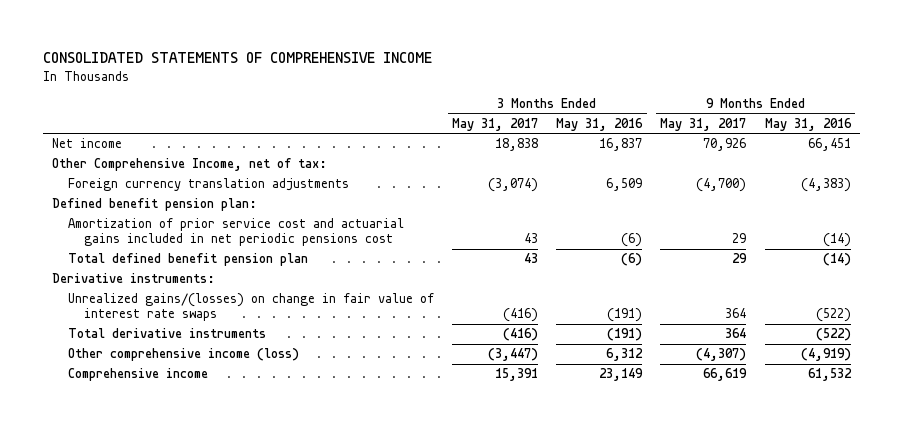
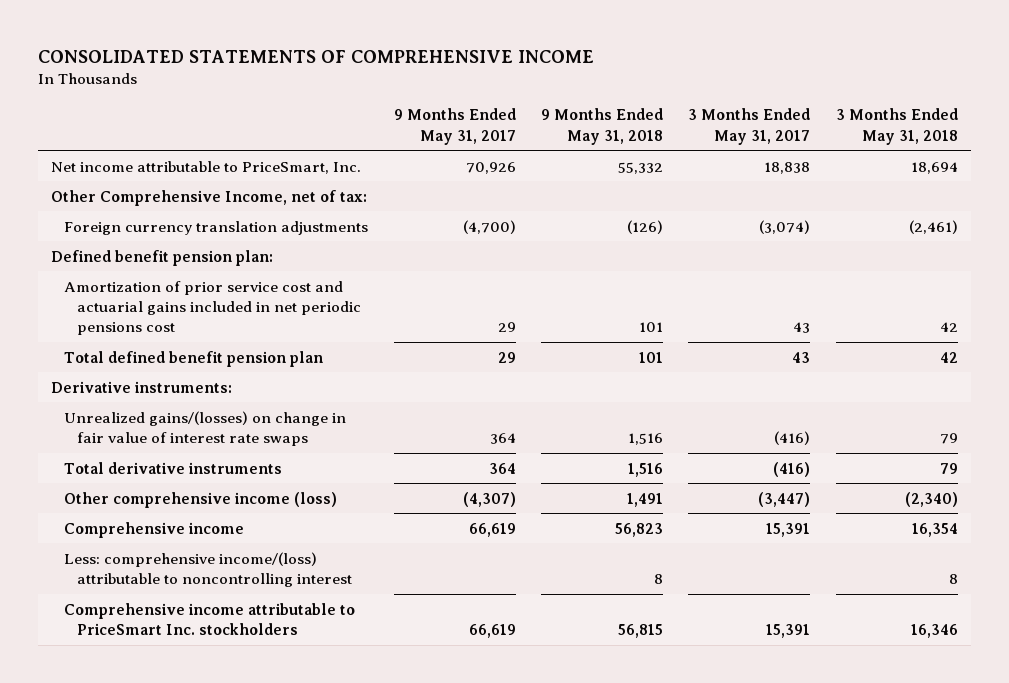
- | 3 Months Ended May 31, 2017 | 3 Months Ended May 31, 2016 | 9 Months Ended May 31, 2017 | 9 Months Ended May 31, 2016
+ | 9 Months Ended May 31, 2017 | 9 Months Ended May 31, 2018 | 3 Months Ended May 31, 2017 | 3 Months Ended May 31, 2018
- Net income | 18,838 | 16,837 | 70,926 | 66,451
+ Net income attributable to PriceSmart, Inc. | 70,926 | 55,332 | 18,838 | 18,694
+ Less: comprehensive income/(loss) attributable to noncontrolling interest | | 8 | | 8
+ Comprehensive income attributable to PriceSmart Inc. stockholders | 66,619 | 56,815 | 15,391 | 16,346

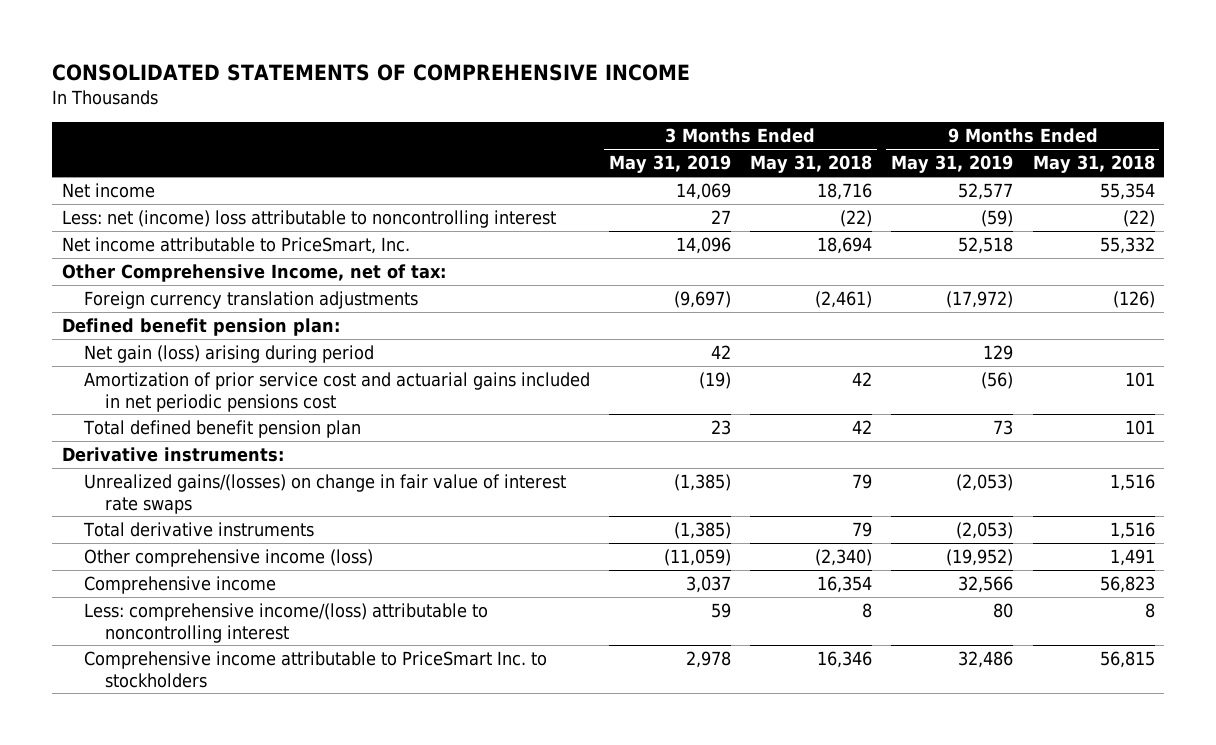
- | 9 Months Ended May 31, 2017 | 9 Months Ended May 31, 2018 | 3 Months Ended May 31, 2017 | 3 Months Ended May 31, 2018
+ | 3 Months Ended May 31, 2019 | 3 Months Ended May 31, 2018 | 9 Months Ended May 31, 2019 | 9 Months Ended May 31, 2018
+ Net income | 14,069 | 18,716 | 52,577 | 55,354
+ Less: net (income) loss attributable to noncontrolling interest | 27 | (22) | (59) | (22)
+ Net gain (loss) arising during period | 42 | | 129 |
- Comprehensive income attributable to PriceSmart Inc. stockholders | 66,619 | 56,815 | 15,391 | 16,346
+ Comprehensive income attributable to PriceSmart Inc. to stockholders | 2,978 | 16,346 | 32,486 | 56,815

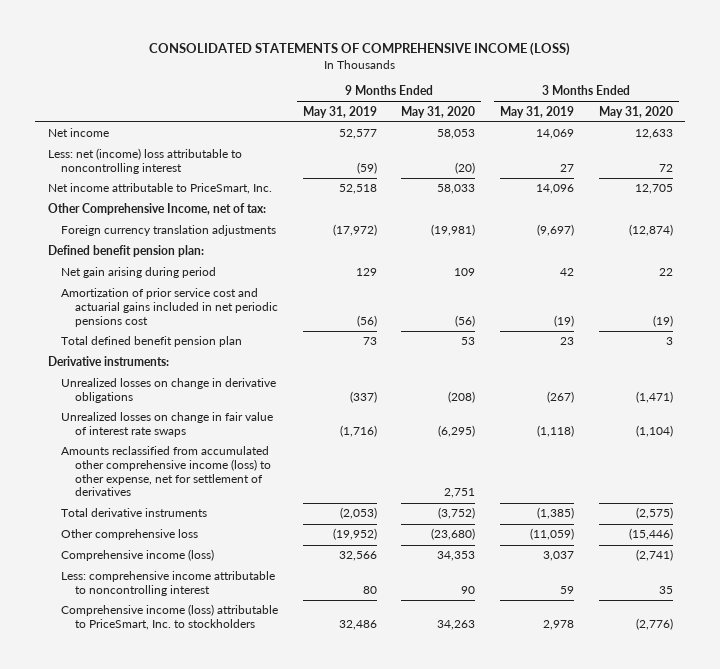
- CONSOLIDATED STATEMENTS OF COMPREHENSIVE INCOME
+ CONSOLIDATED STATEMENTS OF COMPREHENSIVE INCOME (LOSS)
- | 3 Months Ended May 31, 2019 | 3 Months Ended May 31, 2018 | 9 Months Ended May 31, 2019 | 9 Months Ended May 31, 2018
+ | 9 Months Ended May 31, 2019 | 9 Months Ended May 31, 2020 | 3 Months Ended May 31, 2019 | 3 Months Ended May 31, 2020
- Net gain (loss) arising during period | 42 | | 129 |
+ Net gain arising during period | 129 | 109 | 42 | 22
- Unrealized gains/(losses) on change in fair value of interest rate swaps | (1,385) | 79 | (2,053) | 1,516
+ Unrealized losses on change in derivative obligations | (337) | (208) | (267) | (1,471)
+ Unrealized losses on change in fair value of interest rate swaps | (1,716) | (6,295) | (1,118) | (1,104)
+ Amounts reclassified from accumulated other comprehensive income (loss) to other expense, net for settlement of derivatives | | 2,751 | |
- Other comprehensive income (loss) | (11,059) | (2,340) | (19,952) | 1,491
- Comprehensive income | 3,037 | 16,354 | 32,566 | 56,823
- Less: comprehensive income/(loss) attributable to noncontrolling interest | 59 | 8 | 80 | 8
- Comprehensive income attributable to PriceSmart Inc. to stockholders | 2,978 | 16,346 | 32,486 | 56,815
+ Other comprehensive loss | (19,952) | (23,680) | (11,059) | (15,446)
+ Comprehensive income (loss) | 32,566 | 34,353 | 3,037 | (2,741)
+ Less: comprehensive income attributable to noncontrolling interest | 80 | 90 | 59 | 35
+ Comprehensive income (loss) attributable to PriceSmart, Inc. to stockholders | 32,486 | 34,263 | 2,978 | (2,776)

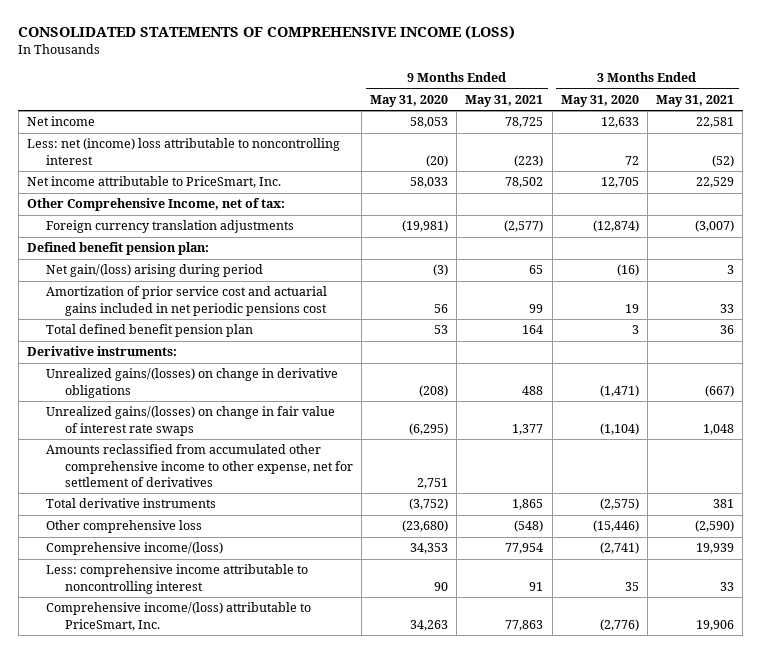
- | 9 Months Ended May 31, 2019 | 9 Months Ended May 31, 2020 | 3 Months Ended May 31, 2019 | 3 Months Ended May 31, 2020
+ | 9 Months Ended May 31, 2020 | 9 Months Ended May 31, 2021 | 3 Months Ended May 31, 2020 | 3 Months Ended May 31, 2021
- Net gain arising during period | 129 | 109 | 42 | 22
- Amortization of prior service cost and actuarial gains included in net periodic pensions cost | (56) | (56) | (19) | (19)
+ Net gain/(loss) arising during period | (3) | 65 | (16) | 3
+ Amortization of prior service cost and actuarial gains included in net periodic pensions cost | 56 | 99 | 19 | 33
- Unrealized losses on change in derivative obligations | (337) | (208) | (267) | (1,471)
- Unrealized losses on change in fair value of interest rate swaps | (1,716) | (6,295) | (1,118) | (1,104)
- Amounts reclassified from accumulated other comprehensive income (loss) to other expense, net for settlement of derivatives | | 2,751 | |
+ Unrealized gains/(losses) on change in derivative obligations | (208) | 488 | (1,471) | (667)
+ Unrealized gains/(losses) on change in fair value of interest rate swaps | (6,295) | 1,377 | (1,104) | 1,048
+ Amounts reclassified from accumulated other comprehensive income to other expense, net for settlement of derivatives | 2,751 | | |
- Comprehensive income (loss) | 32,566 | 34,353 | 3,037 | (2,741)
+ Comprehensive income/(loss) | 34,353 | 77,954 | (2,741) | 19,939
- Comprehensive income (loss) attributable to PriceSmart, Inc. to stockholders | 32,486 | 34,263 | 2,978 | (2,776)
+ Comprehensive income/(loss) attributable to PriceSmart, Inc. | 34,263 | 77,863 | (2,776) | 19,906

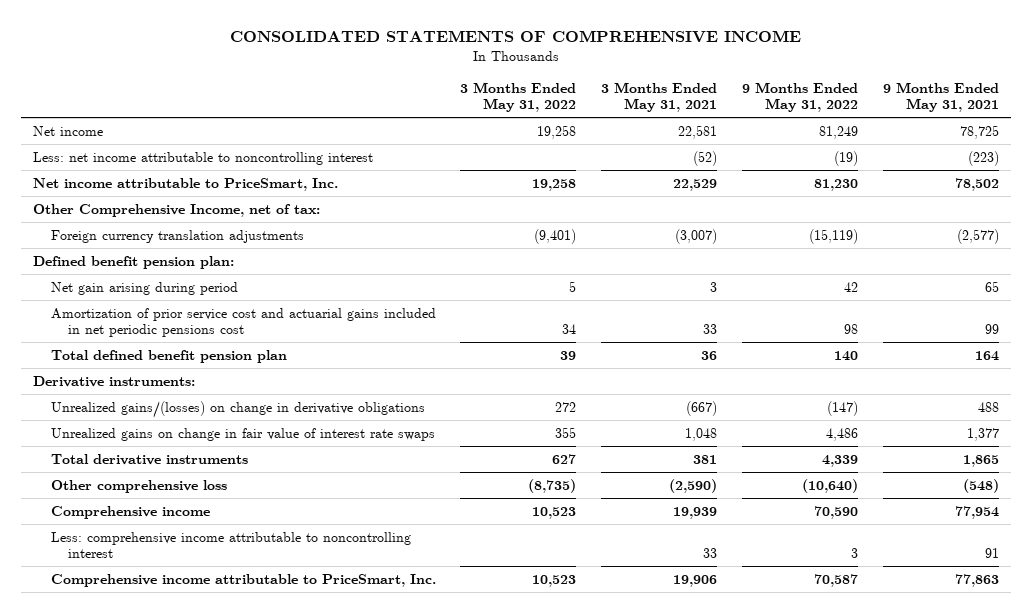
- CONSOLIDATED STATEMENTS OF COMPREHENSIVE INCOME (LOSS)
+ CONSOLIDATED STATEMENTS OF COMPREHENSIVE INCOME
- | 9 Months Ended May 31, 2020 | 9 Months Ended May 31, 2021 | 3 Months Ended May 31, 2020 | 3 Months Ended May 31, 2021
+ | 3 Months Ended May 31, 2022 | 3 Months Ended May 31, 2021 | 9 Months Ended May 31, 2022 | 9 Months Ended May 31, 2021
- Less: net (income) loss attributable to noncontrolling interest | (20) | (223) | 72 | (52)
+ Less: net income attributable to noncontrolling interest | | (52) | (19) | (223)
- Net gain/(loss) arising during period | (3) | 65 | (16) | 3
+ Net gain arising during period | 5 | 3 | 42 | 65
- Unrealized gains/(losses) on change in fair value of interest rate swaps | (6,295) | 1,377 | (1,104) | 1,048
- Amounts reclassified from accumulated other comprehensive income to other expense, net for settlement of derivatives | 2,751 | | |
+ Unrealized gains on change in fair value of interest rate swaps | 355 | 1,048 | 4,486 | 1,377
- Comprehensive income/(loss) | 34,353 | 77,954 | (2,741) | 19,939
+ Comprehensive income | 10,523 | 19,939 | 70,590 | 77,954
- Comprehensive income/(loss) attributable to PriceSmart, Inc. | 34,263 | 77,863 | (2,776) | 19,906
+ Comprehensive income attributable to PriceSmart, Inc. | 10,523 | 19,906 | 70,587 | 77,863

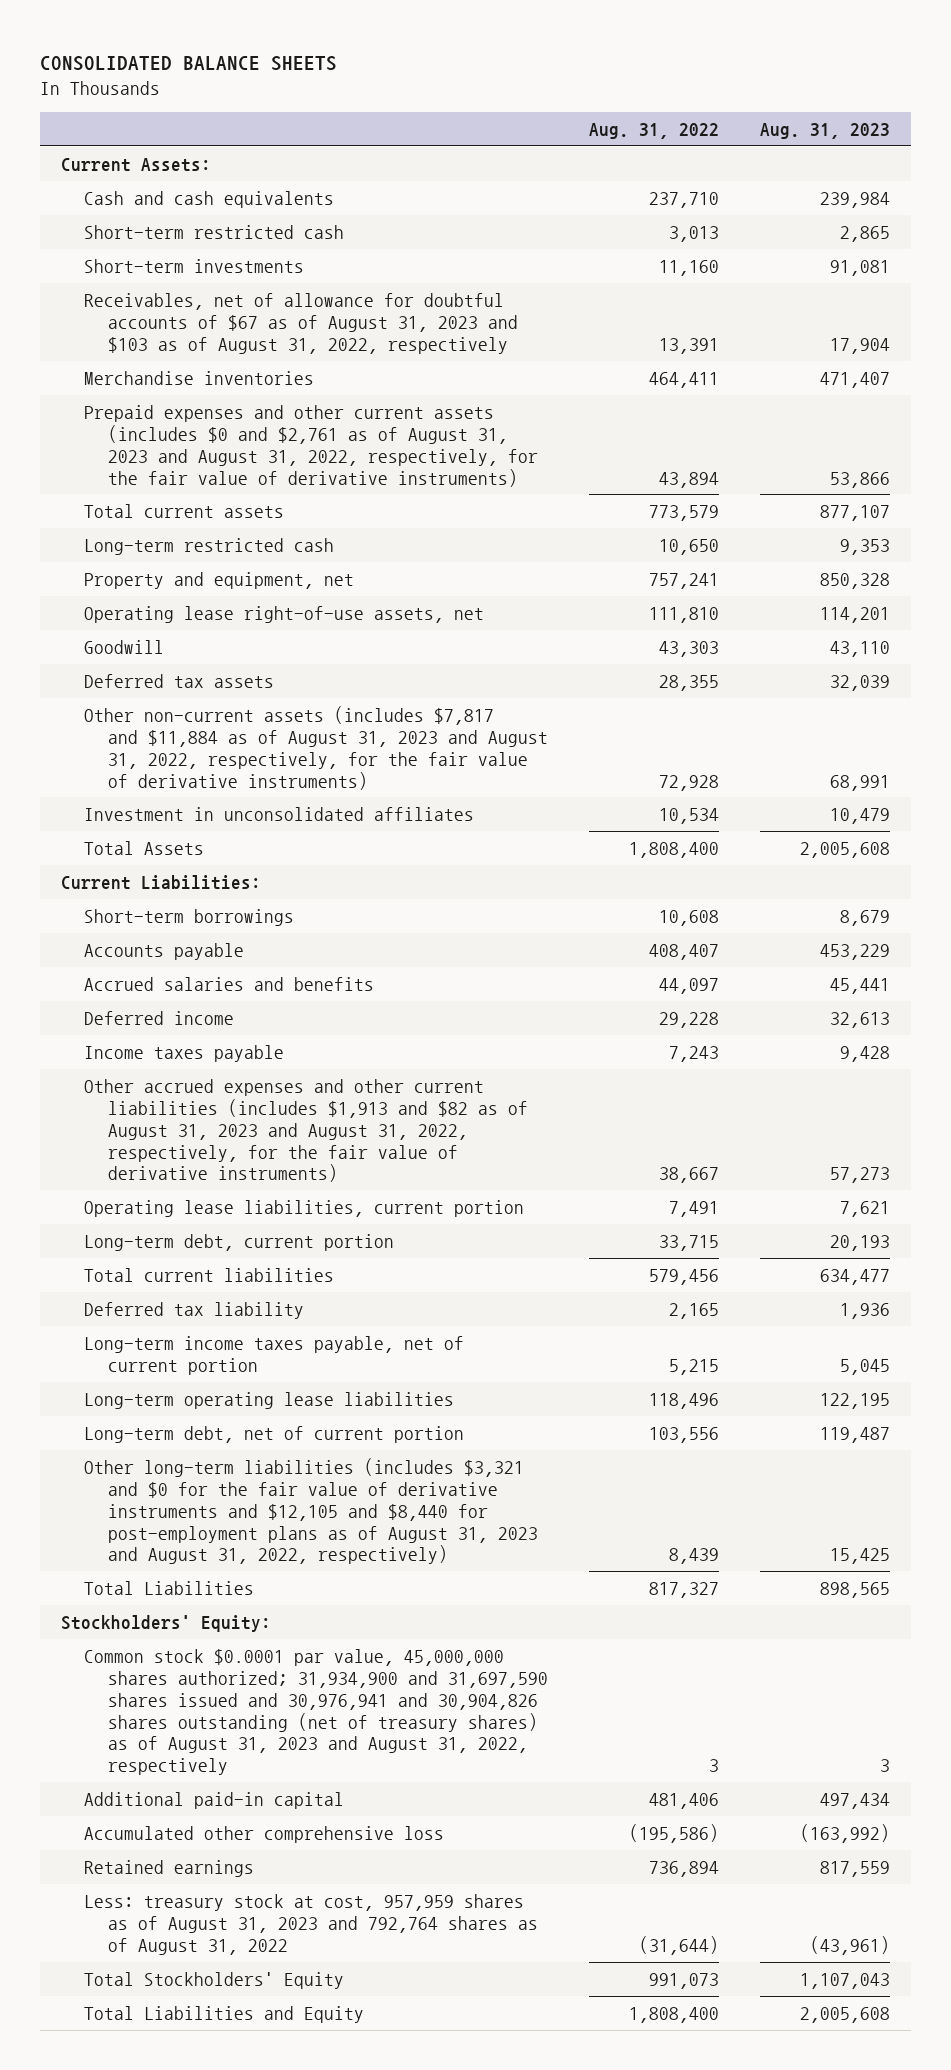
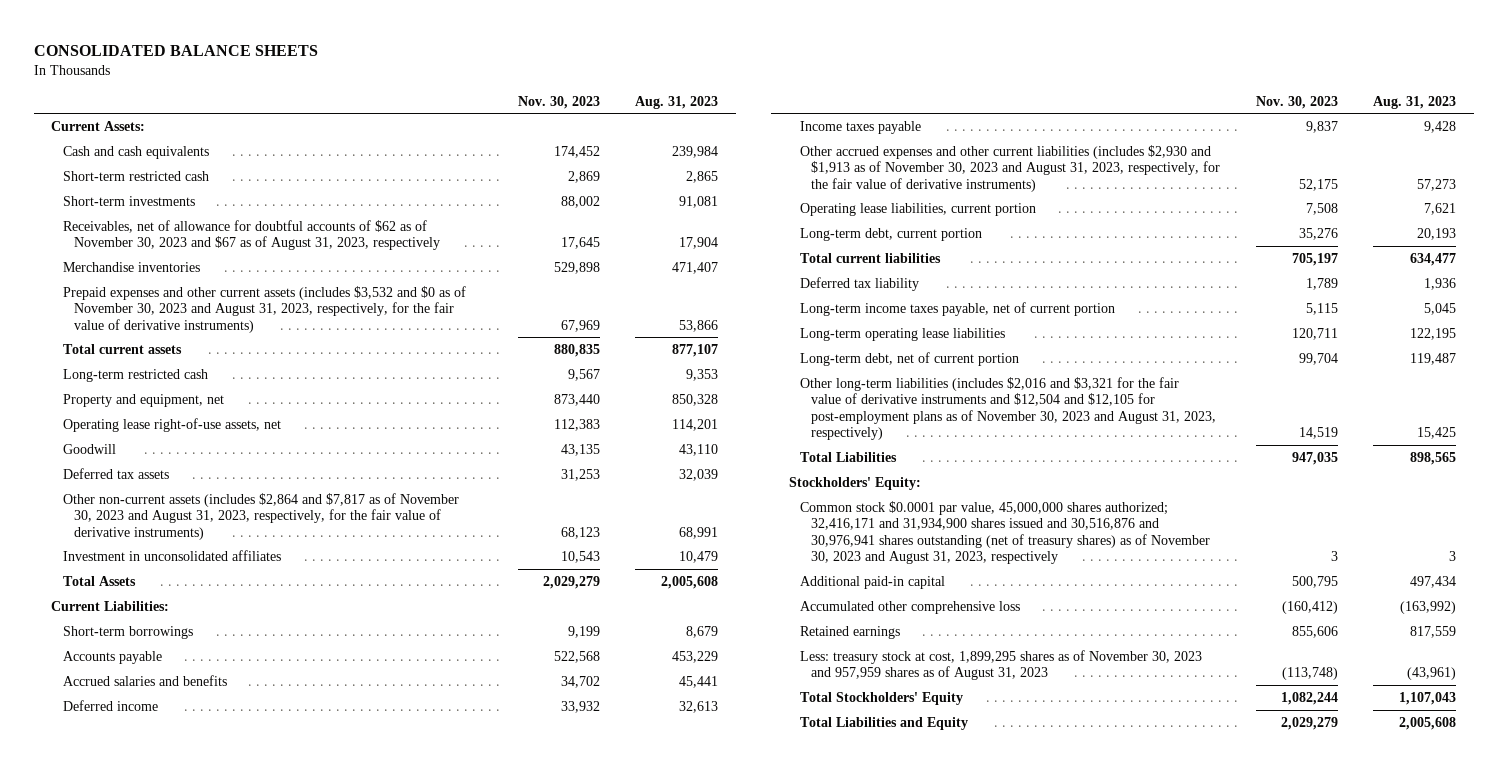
- | Aug. 31, 2022 | Aug. 31, 2023
+ | Nov. 30, 2023 | Aug. 31, 2023
- Receivables, net of allowance for doubtful accounts of $67 as of August 31, 2023 and $103 as of August 31, 2022, respectively | 13,391 | 17,904
+ Receivables, net of allowance for doubtful accounts of $62 as of November 30, 2023 and $67 as of August 31, 2023, respectively | 17,645 | 17,904
- Prepaid expenses and other current assets (includes $0 and $2,761 as of August 31, 2023 and August 31, 2022, respectively, for the fair value of derivative instruments) | 43,894 | 53,866
+ Prepaid expenses and other current assets (includes $3,532 and $0 as of November 30, 2023 and August 31, 2023, respectively, for the fair value of derivative instruments) | 67,969 | 53,866
- Other non-current assets (includes $7,817 and $11,884 as of August 31, 2023 and August 31, 2022, respectively, for the fair value of derivative instruments) | 72,928 | 68,991
+ Other non-current assets (includes $2,864 and $7,817 as of November 30, 2023 and August 31, 2023, respectively, for the fair value of derivative instruments) | 68,123 | 68,991
- Other accrued expenses and other current liabilities (includes $1,913 and $82 as of August 31, 2023 and August 31, 2022, respectively, for the fair value of derivative instruments) | 38,667 | 57,273
+ Other accrued expenses and other current liabilities (includes $2,930 and $1,913 as of November 30, 2023 and August 31, 2023, respectively, for the fair value of derivative instruments) | 52,175 | 57,273
- Other long-term liabilities (includes $3,321 and $0 for the fair value of derivative instruments and $12,105 and $8,440 for post-employment plans as of August 31, 2023 and August 31, 2022, respectively) | 8,439 | 15,425
+ Other long-term liabilities (includes $2,016 and $3,321 for the fair value of derivative instruments and $12,504 and $12,105 for post-employment plans as of November 30, 2023 and August 31, 2023, respectively) | 14,519 | 15,425
- Common stock $0.0001 par value, 45,000,000 shares authorized; 31,934,900 and 31,697,590 shares issued and 30,976,941 and 30,904,826 shares outstanding (net of treasury shares) as of August 31, 2023 and August 31, 2022, respectively | 3 | 3
+ Common stock $0.0001 par value, 45,000,000 shares authorized; 32,416,171 and 31,934,900 shares issued and 30,516,876 and 30,976,941 shares outstanding (net of treasury shares) as of November 30, 2023 and August 31, 2023, respectively | 3 | 3
- Less: treasury stock at cost, 957,959 shares as of August 31, 2023 and 792,764 shares as of August 31, 2022 | (31,644) | (43,961)
+ Less: treasury stock at cost, 1,899,295 shares as of November 30, 2023 and 957,959 shares as of August 31, 2023 | (113,748) | (43,961)

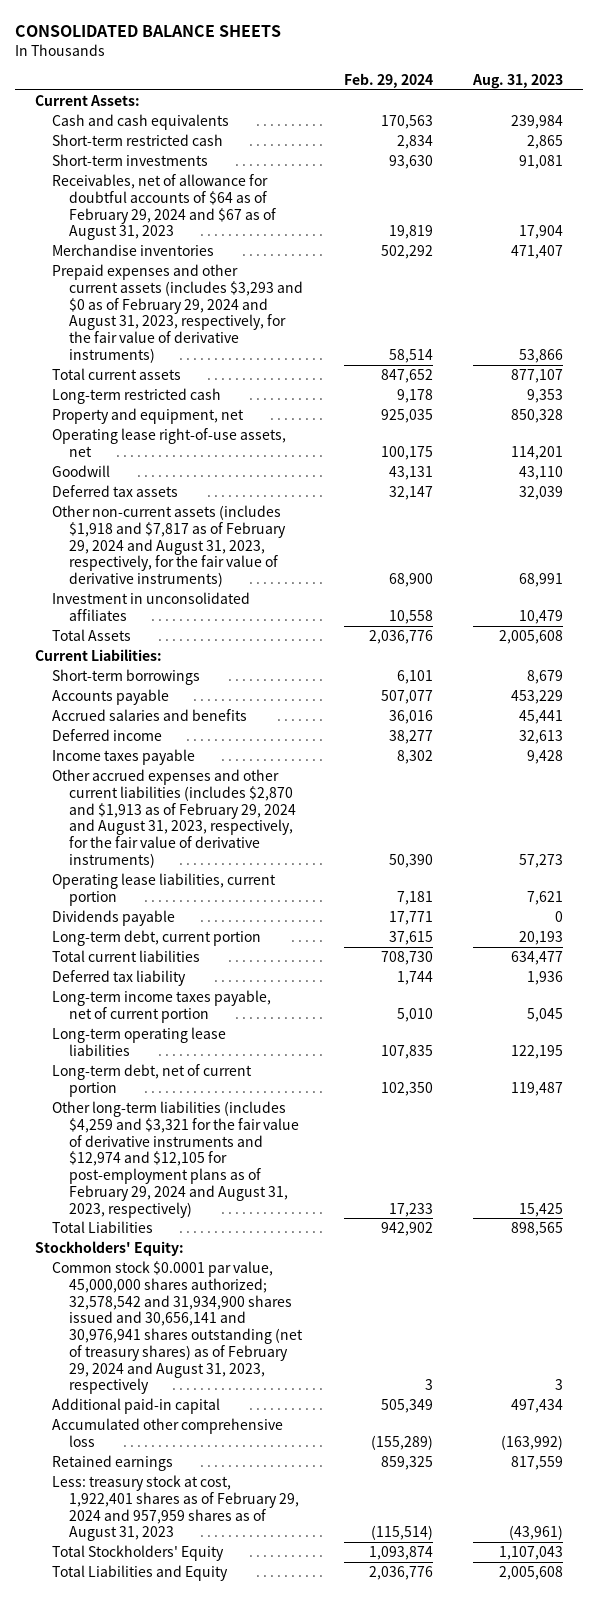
- | Nov. 30, 2023 | Aug. 31, 2023
+ | Feb. 29, 2024 | Aug. 31, 2023
- Receivables, net of allowance for doubtful accounts of $62 as of November 30, 2023 and $67 as of August 31, 2023, respectively | 17,645 | 17,904
+ Receivables, net of allowance for doubtful accounts of $64 as of February 29, 2024 and $67 as of August 31, 2023 | 19,819 | 17,904
- Prepaid expenses and other current assets (includes $3,532 and $0 as of November 30, 2023 and August 31, 2023, respectively, for the fair value of derivative instruments) | 67,969 | 53,866
+ Prepaid expenses and other current assets (includes $3,293 and $0 as of February 29, 2024 and August 31, 2023, respectively, for the fair value of derivative instruments) | 58,514 | 53,866
- Other non-current assets (includes $2,864 and $7,817 as of November 30, 2023 and August 31, 2023, respectively, for the fair value of derivative instruments) | 68,123 | 68,991
+ Other non-current assets (includes $1,918 and $7,817 as of February 29, 2024 and August 31, 2023, respectively, for the fair value of derivative instruments) | 68,900 | 68,991
- Other accrued expenses and other current liabilities (includes $2,930 and $1,913 as of November 30, 2023 and August 31, 2023, respectively, for the fair value of derivative instruments) | 52,175 | 57,273
+ Other accrued expenses and other current liabilities (includes $2,870 and $1,913 as of February 29, 2024 and August 31, 2023, respectively, for the fair value of derivative instruments) | 50,390 | 57,273
+ Dividends payable | 17,771 | 0
- Other long-term liabilities (includes $2,016 and $3,321 for the fair value of derivative instruments and $12,504 and $12,105 for post-employment plans as of November 30, 2023 and August 31, 2023, respectively) | 14,519 | 15,425
+ Other long-term liabilities (includes $4,259 and $3,321 for the fair value of derivative instruments and $12,974 and $12,105 for post-employment plans as of February 29, 2024 and August 31, 2023, respectively) | 17,233 | 15,425
- Common stock $0.0001 par value, 45,000,000 shares authorized; 32,416,171 and 31,934,900 shares issued and 30,516,876 and 30,976,941 shares outstanding (net of treasury shares) as of November 30, 2023 and August 31, 2023, respectively | 3 | 3
+ Common stock $0.0001 par value, 45,000,000 shares authorized; 32,578,542 and 31,934,900 shares issued and 30,656,141 and 30,976,941 shares outstanding (net of treasury shares) as of February 29, 2024 and August 31, 2023, respectively | 3 | 3
- Less: treasury stock at cost, 1,899,295 shares as of November 30, 2023 and 957,959 shares as of August 31, 2023 | (113,748) | (43,961)
+ Less: treasury stock at cost, 1,922,401 shares as of February 29, 2024 and 957,959 shares as of August 31, 2023 | (115,514) | (43,961)

